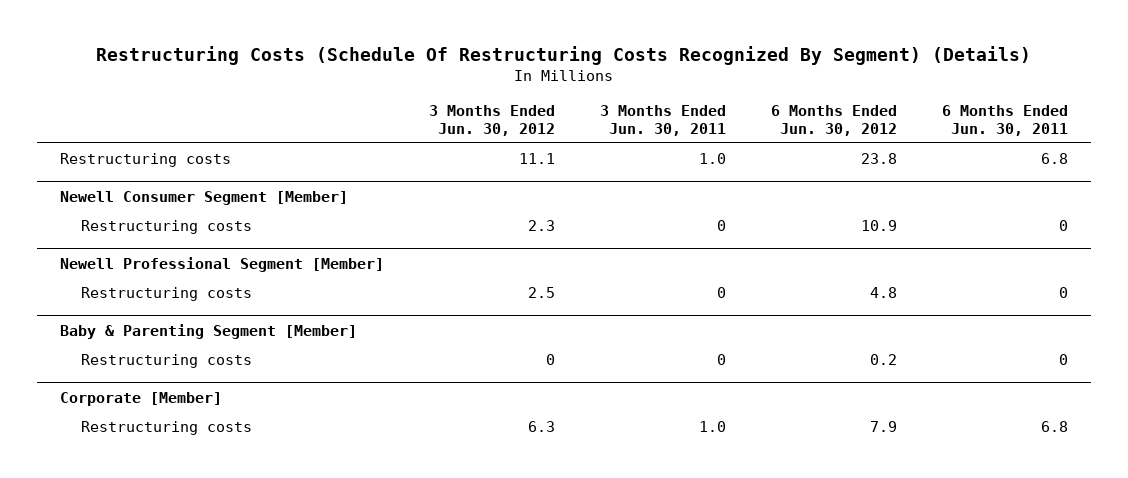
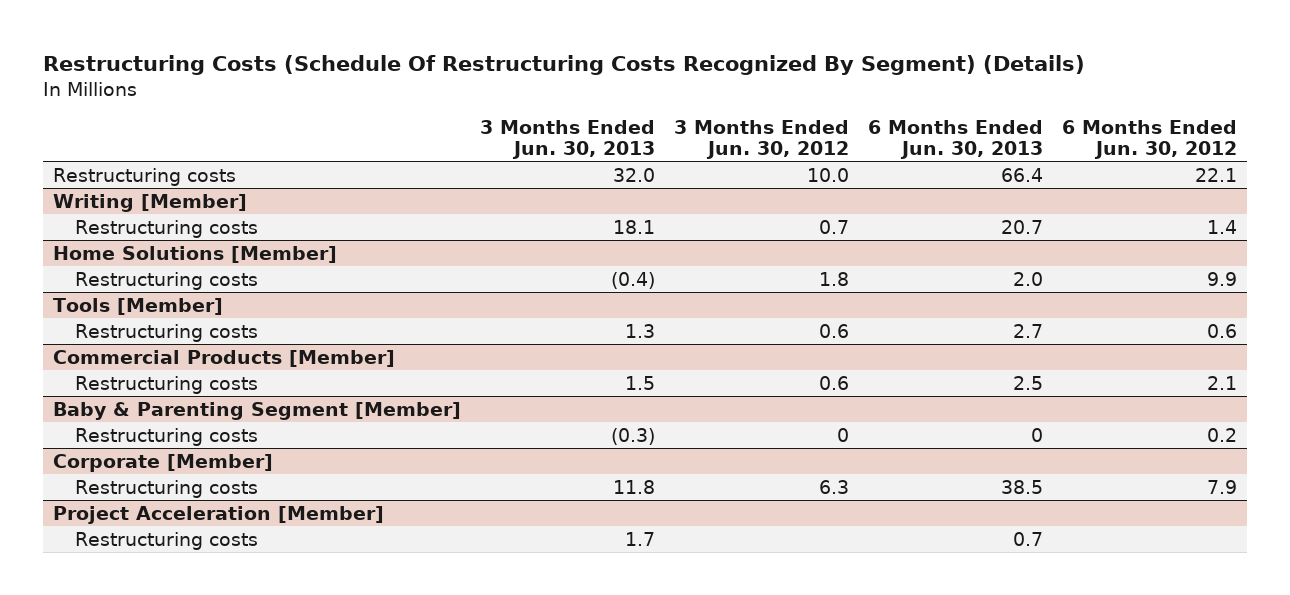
- | 3 Months Ended Jun. 30, 2012 | 3 Months Ended Jun. 30, 2011 | 6 Months Ended Jun. 30, 2012 | 6 Months Ended Jun. 30, 2011
+ | 3 Months Ended Jun. 30, 2013 | 3 Months Ended Jun. 30, 2012 | 6 Months Ended Jun. 30, 2013 | 6 Months Ended Jun. 30, 2012
- Restructuring costs | 11.1 | 1.0 | 23.8 | 6.8
- Newell Consumer Segment [Member]
- Restructuring costs | 2.3 | 0 | 10.9 | 0
- Newell Professional Segment [Member]
- Restructuring costs | 2.5 | 0 | 4.8 | 0
+ Restructuring costs | 32.0 | 10.0 | 66.4 | 22.1
+ Writing [Member]
+ Restructuring costs | 18.1 | 0.7 | 20.7 | 1.4
+ Home Solutions [Member]
+ Restructuring costs | (0.4) | 1.8 | 2.0 | 9.9
+ Tools [Member]
+ Restructuring costs | 1.3 | 0.6 | 2.7 | 0.6
+ Commercial Products [Member]
+ Restructuring costs | 1.5 | 0.6 | 2.5 | 2.1
+ Project Acceleration [Member]
+ Restructuring costs | 1.7 | | 0.7 |

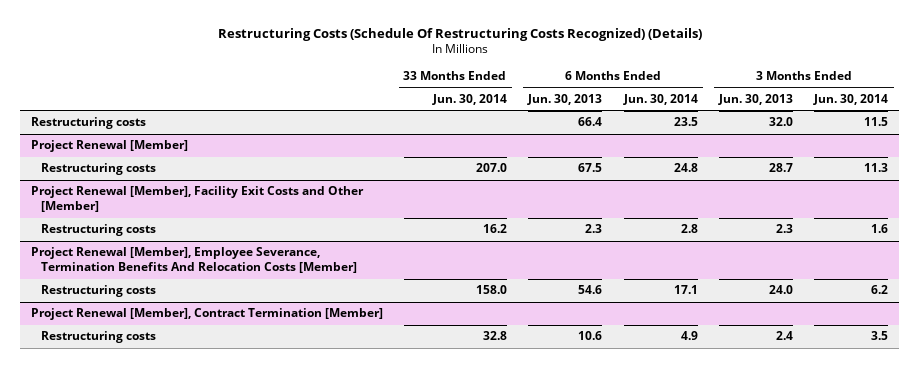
- Restructuring Costs (Schedule Of Restructuring Costs Recognized By Segment) (Details)
+ Restructuring Costs (Schedule Of Restructuring Costs Recognized) (Details)
- | 3 Months Ended Jun. 30, 2013 | 3 Months Ended Jun. 30, 2012 | 6 Months Ended Jun. 30, 2013 | 6 Months Ended Jun. 30, 2012
+ | 33 Months Ended Jun. 30, 2014 | 6 Months Ended Jun. 30, 2013 | 6 Months Ended Jun. 30, 2014 | 3 Months Ended Jun. 30, 2013 | 3 Months Ended Jun. 30, 2014
- Writing [Member]
- Restructuring costs | 18.1 | 0.7 | 20.7 | 1.4
- Home Solutions [Member]
- Restructuring costs | (0.4) | 1.8 | 2.0 | 9.9
- Tools [Member]
- Restructuring costs | 1.3 | 0.6 | 2.7 | 0.6
- Commercial Products [Member]
- Restructuring costs | 1.5 | 0.6 | 2.5 | 2.1
- Baby & Parenting Segment [Member]
- Restructuring costs | (0.3) | 0 | 0 | 0.2
- Corporate [Member]
- Restructuring costs | 11.8 | 6.3 | 38.5 | 7.9
- Project Acceleration [Member]
- Restructuring costs | 1.7 | | 0.7 |
+ Project Renewal [Member]
+ Restructuring costs | 207.0 | 67.5 | 24.8 | 28.7 | 11.3
+ Project Renewal [Member], Facility Exit Costs and Other [Member]
+ Restructuring costs | 16.2 | 2.3 | 2.8 | 2.3 | 1.6
+ Project Renewal [Member], Employee Severance, Termination Benefits And Relocation Costs [Member]
+ Restructuring costs | 158.0 | 54.6 | 17.1 | 24.0 | 6.2
+ Project Renewal [Member], Contract Termination [Member]
+ Restructuring costs | 32.8 | 10.6 | 4.9 | 2.4 | 3.5

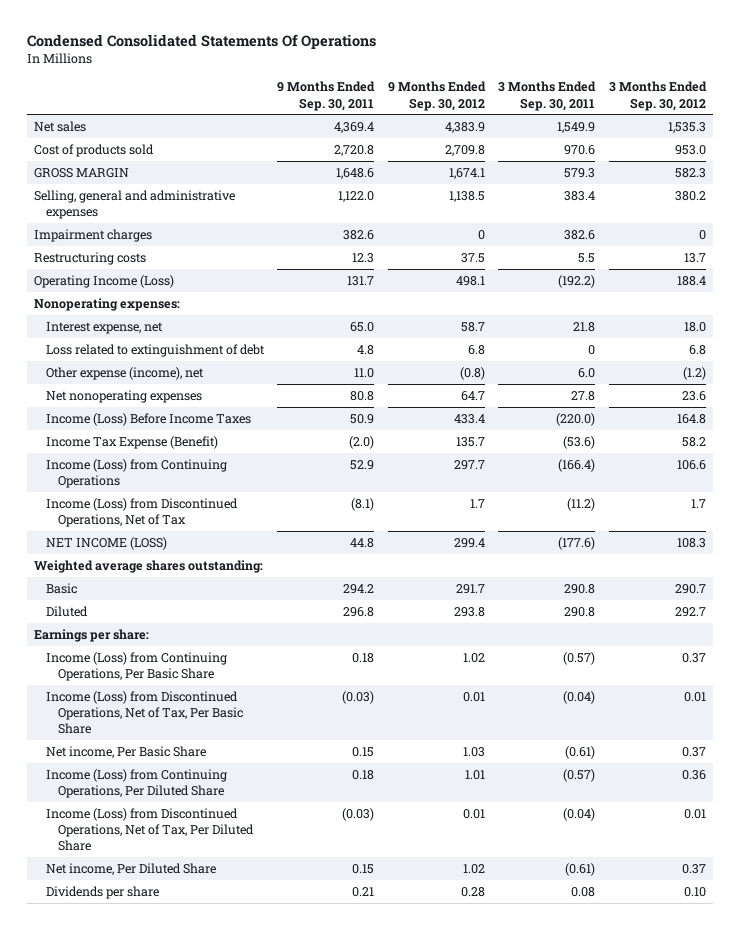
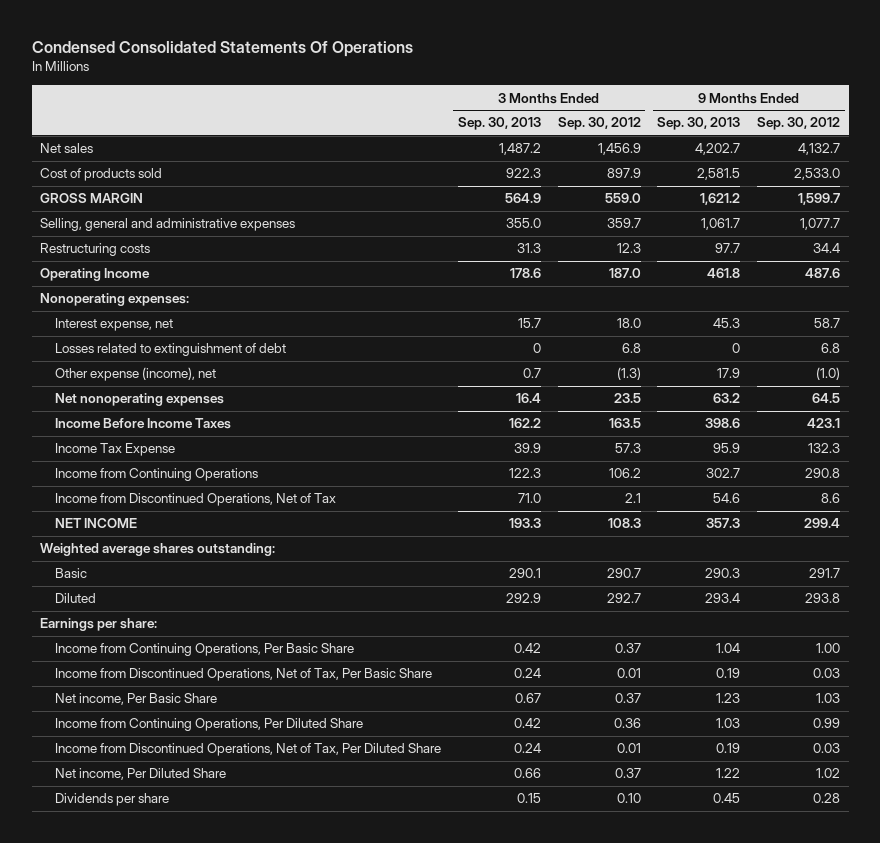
- | 9 Months Ended Sep. 30, 2011 | 9 Months Ended Sep. 30, 2012 | 3 Months Ended Sep. 30, 2011 | 3 Months Ended Sep. 30, 2012
+ | 3 Months Ended Sep. 30, 2013 | 3 Months Ended Sep. 30, 2012 | 9 Months Ended Sep. 30, 2013 | 9 Months Ended Sep. 30, 2012
- Net sales | 4,369.4 | 4,383.9 | 1,549.9 | 1,535.3
- Cost of products sold | 2,720.8 | 2,709.8 | 970.6 | 953.0
- GROSS MARGIN | 1,648.6 | 1,674.1 | 579.3 | 582.3
- Selling, general and administrative expenses | 1,122.0 | 1,138.5 | 383.4 | 380.2
- Impairment charges | 382.6 | 0 | 382.6 | 0
- Restructuring costs | 12.3 | 37.5 | 5.5 | 13.7
- Operating Income (Loss) | 131.7 | 498.1 | (192.2) | 188.4
+ Net sales | 1,487.2 | 1,456.9 | 4,202.7 | 4,132.7
+ Cost of products sold | 922.3 | 897.9 | 2,581.5 | 2,533.0
+ GROSS MARGIN | 564.9 | 559.0 | 1,621.2 | 1,599.7
+ Selling, general and administrative expenses | 355.0 | 359.7 | 1,061.7 | 1,077.7
+ Restructuring costs | 31.3 | 12.3 | 97.7 | 34.4
+ Operating Income | 178.6 | 187.0 | 461.8 | 487.6
- Loss related to extinguishment of debt | 4.8 | 6.8 | 0 | 6.8
- Other expense (income), net | 11.0 | (0.8) | 6.0 | (1.2)
- Net nonoperating expenses | 80.8 | 64.7 | 27.8 | 23.6
- Income (Loss) Before Income Taxes | 50.9 | 433.4 | (220.0) | 164.8
- Income Tax Expense (Benefit) | (2.0) | 135.7 | (53.6) | 58.2
- Income (Loss) from Continuing Operations | 52.9 | 297.7 | (166.4) | 106.6
- Income (Loss) from Discontinued Operations, Net of Tax | (8.1) | 1.7 | (11.2) | 1.7
- NET INCOME (LOSS) | 44.8 | 299.4 | (177.6) | 108.3
+ Losses related to extinguishment of debt | 0 | 6.8 | 0 | 6.8
+ Other expense (income), net | 0.7 | (1.3) | 17.9 | (1.0)
+ Net nonoperating expenses | 16.4 | 23.5 | 63.2 | 64.5
+ Income Before Income Taxes | 162.2 | 163.5 | 398.6 | 423.1
+ Income Tax Expense | 39.9 | 57.3 | 95.9 | 132.3
+ Income from Continuing Operations | 122.3 | 106.2 | 302.7 | 290.8
+ Income from Discontinued Operations, Net of Tax | 71.0 | 2.1 | 54.6 | 8.6
+ NET INCOME | 193.3 | 108.3 | 357.3 | 299.4
- Income (Loss) from Continuing Operations, Per Basic Share | 0.18 | 1.02 | (0.57) | 0.37
- Income (Loss) from Discontinued Operations, Net of Tax, Per Basic Share | (0.03) | 0.01 | (0.04) | 0.01
+ Income from Continuing Operations, Per Basic Share | 0.42 | 0.37 | 1.04 | 1.00
+ Income from Discontinued Operations, Net of Tax, Per Basic Share | 0.24 | 0.01 | 0.19 | 0.03
- Income (Loss) from Continuing Operations, Per Diluted Share | 0.18 | 1.01 | (0.57) | 0.36
- Income (Loss) from Discontinued Operations, Net of Tax, Per Diluted Share | (0.03) | 0.01 | (0.04) | 0.01
+ Income from Continuing Operations, Per Diluted Share | 0.42 | 0.36 | 1.03 | 0.99
+ Income from Discontinued Operations, Net of Tax, Per Diluted Share | 0.24 | 0.01 | 0.19 | 0.03

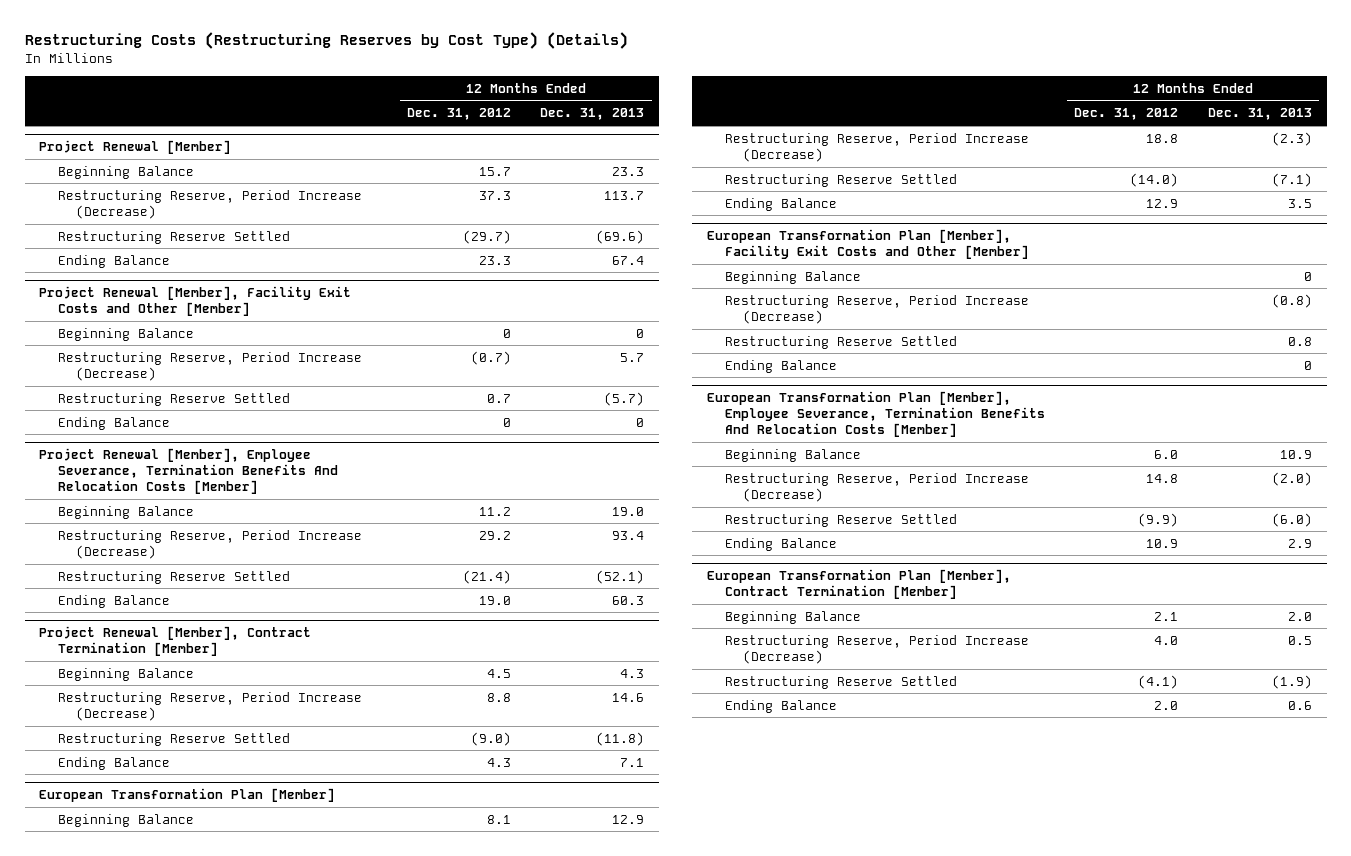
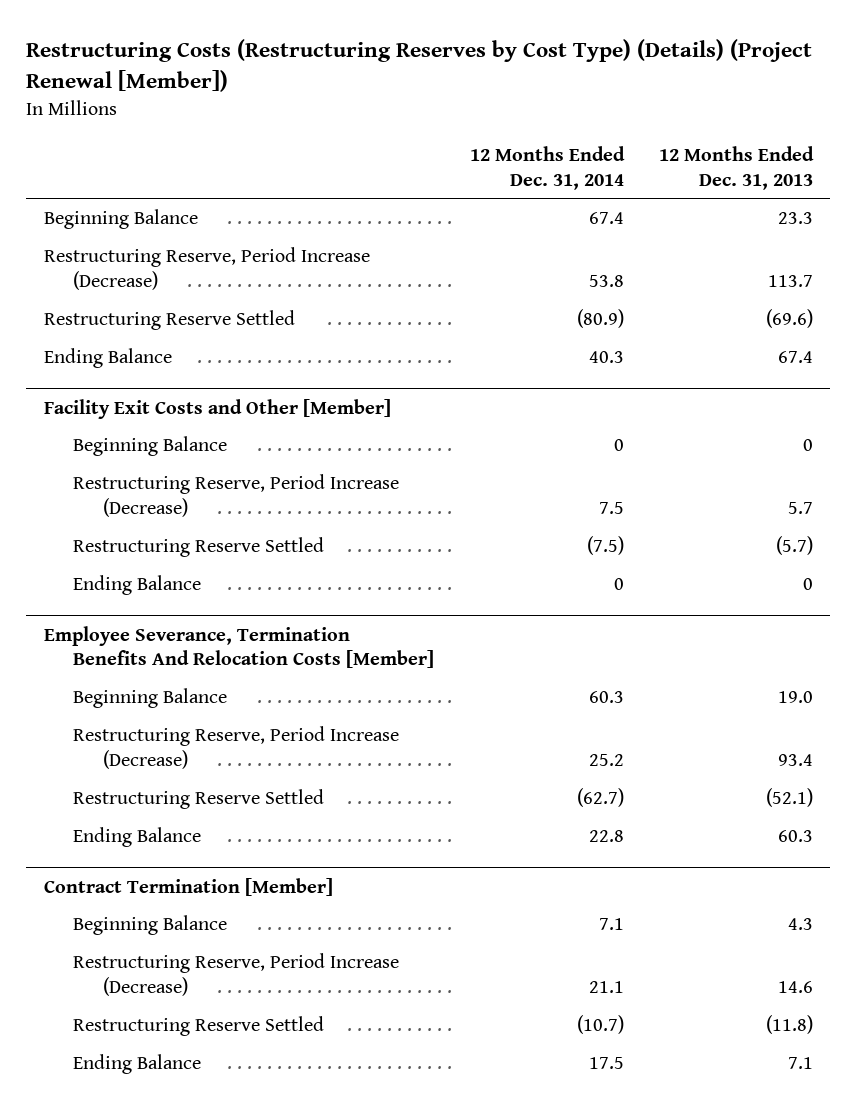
- Restructuring Costs (Restructuring Reserves by Cost Type) (Details)
+ Restructuring Costs (Restructuring Reserves by Cost Type) (Details) (Project Renewal [Member])
- | 12 Months Ended Dec. 31, 2012 | 12 Months Ended Dec. 31, 2013
+ | 12 Months Ended Dec. 31, 2014 | 12 Months Ended Dec. 31, 2013
- Project Renewal [Member]
- Project Renewal [Member], Facility Exit Costs and Other [Member]
+ Facility Exit Costs and Other [Member]
- Project Renewal [Member], Employee Severance, Termination Benefits And Relocation Costs [Member]
+ Employee Severance, Termination Benefits And Relocation Costs [Member]
- Project Renewal [Member], Contract Termination [Member]
+ Contract Termination [Member]
- European Transformation Plan [Member]
- Beginning Balance | 8.1 | 12.9
- Restructuring Reserve, Period Increase (Decrease) | 18.8 | (2.3)
- Restructuring Reserve Settled | (14.0) | (7.1)
- Ending Balance | 12.9 | 3.5
- European Transformation Plan [Member], Facility Exit Costs and Other [Member]
- Beginning Balance | | 0
- Restructuring Reserve, Period Increase (Decrease) | | (0.8)
- Restructuring Reserve Settled | | 0.8
- Ending Balance | | 0
- European Transformation Plan [Member], Employee Severance, Termination Benefits And Relocation Costs [Member]
- Beginning Balance | 6.0 | 10.9
- Restructuring Reserve, Period Increase (Decrease) | 14.8 | (2.0)
- Restructuring Reserve Settled | (9.9) | (6.0)
- Ending Balance | 10.9 | 2.9
- European Transformation Plan [Member], Contract Termination [Member]
- Beginning Balance | 2.1 | 2.0
- Restructuring Reserve, Period Increase (Decrease) | 4.0 | 0.5
- Restructuring Reserve Settled | (4.1) | (1.9)
- Ending Balance | 2.0 | 0.6

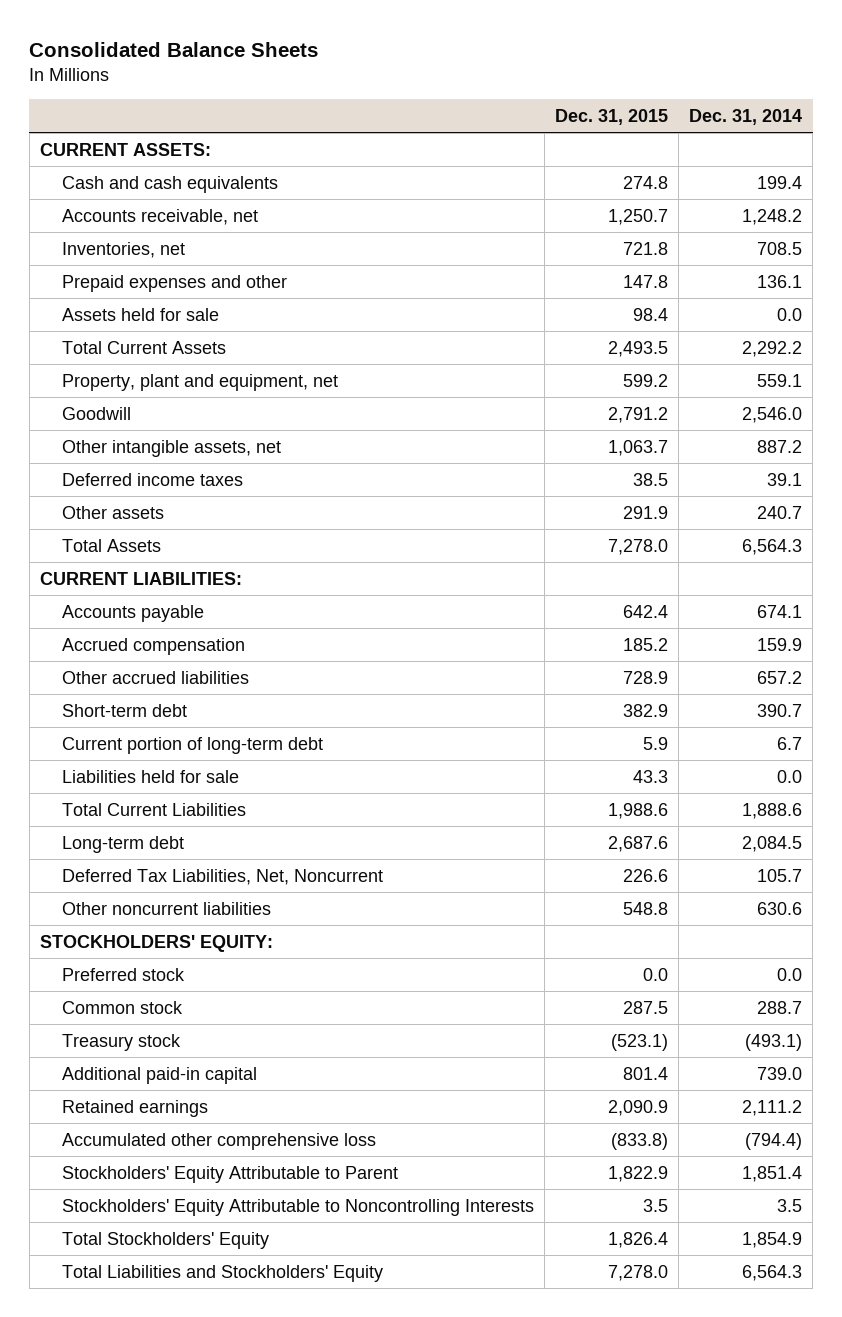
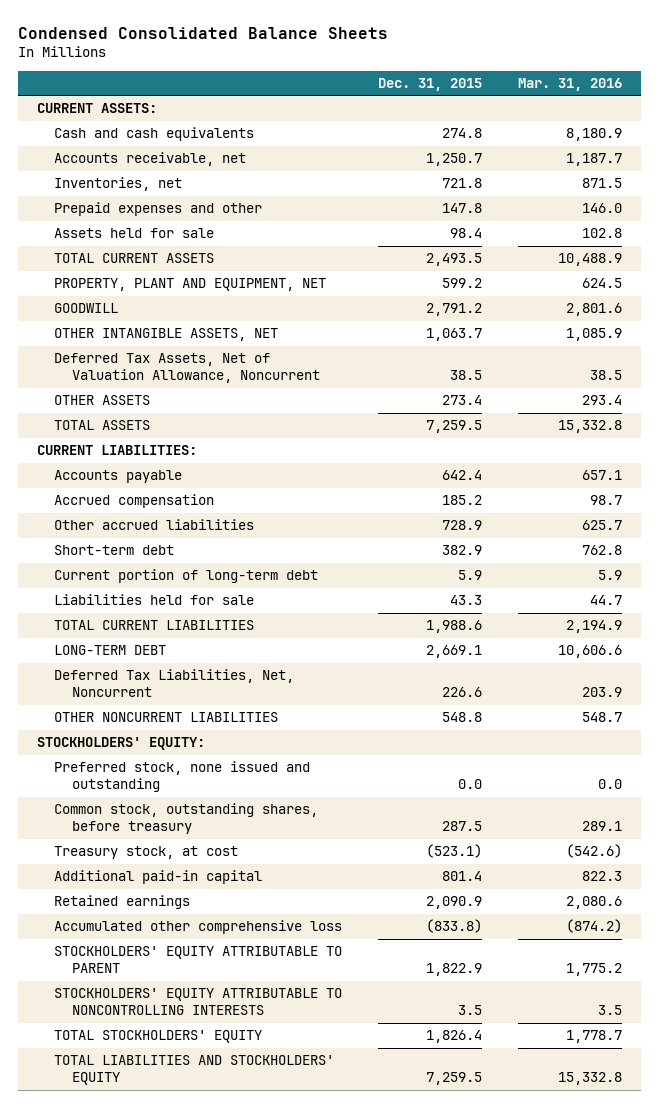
- Consolidated Balance Sheets
+ Condensed Consolidated Balance Sheets
- | Dec. 31, 2015 | Dec. 31, 2014
+ | Dec. 31, 2015 | Mar. 31, 2016
- Total Current Assets | 2,493.5 | 2,292.2
- Property, plant and equipment, net | 599.2 | 559.1
- Goodwill | 2,791.2 | 2,546.0
- Other intangible assets, net | 1,063.7 | 887.2
- Deferred income taxes | 38.5 | 39.1
- Other assets | 291.9 | 240.7
- Total Assets | 7,278.0 | 6,564.3
+ TOTAL CURRENT ASSETS | 2,493.5 | 10,488.9
+ PROPERTY, PLANT AND EQUIPMENT, NET | 599.2 | 624.5
+ GOODWILL | 2,791.2 | 2,801.6
+ OTHER INTANGIBLE ASSETS, NET | 1,063.7 | 1,085.9
+ Deferred Tax Assets, Net of Valuation Allowance, Noncurrent | 38.5 | 38.5
+ OTHER ASSETS | 273.4 | 293.4
+ TOTAL ASSETS | 7,259.5 | 15,332.8
- Total Current Liabilities | 1,988.6 | 1,888.6
- Long-term debt | 2,687.6 | 2,084.5
+ TOTAL CURRENT LIABILITIES | 1,988.6 | 2,194.9
+ LONG-TERM DEBT | 2,669.1 | 10,606.6
- Other noncurrent liabilities | 548.8 | 630.6
+ OTHER NONCURRENT LIABILITIES | 548.8 | 548.7
- Preferred stock | 0.0 | 0.0
- Common stock | 287.5 | 288.7
- Treasury stock | (523.1) | (493.1)
+ Preferred stock, none issued and outstanding | 0.0 | 0.0
+ Common stock, outstanding shares, before treasury | 287.5 | 289.1
+ Treasury stock, at cost | (523.1) | (542.6)
- Stockholders' Equity Attributable to Parent | 1,822.9 | 1,851.4
- Stockholders' Equity Attributable to Noncontrolling Interests | 3.5 | 3.5
- Total Stockholders' Equity | 1,826.4 | 1,854.9
- Total Liabilities and Stockholders' Equity | 7,278.0 | 6,564.3
+ STOCKHOLDERS' EQUITY ATTRIBUTABLE TO PARENT | 1,822.9 | 1,775.2
+ STOCKHOLDERS' EQUITY ATTRIBUTABLE TO NONCONTROLLING INTERESTS | 3.5 | 3.5
+ TOTAL STOCKHOLDERS' EQUITY | 1,826.4 | 1,778.7
+ TOTAL LIABILITIES AND STOCKHOLDERS' EQUITY | 7,259.5 | 15,332.8

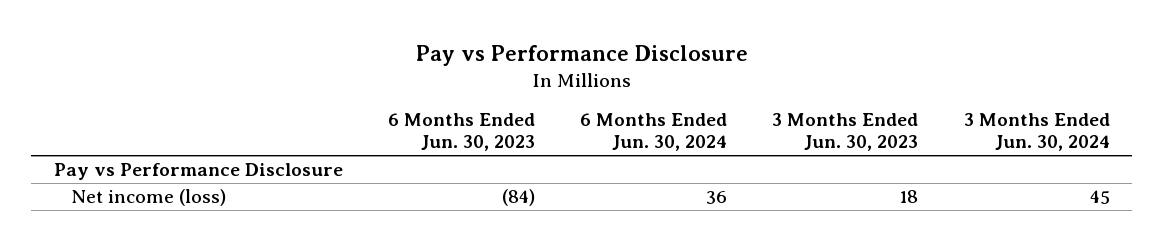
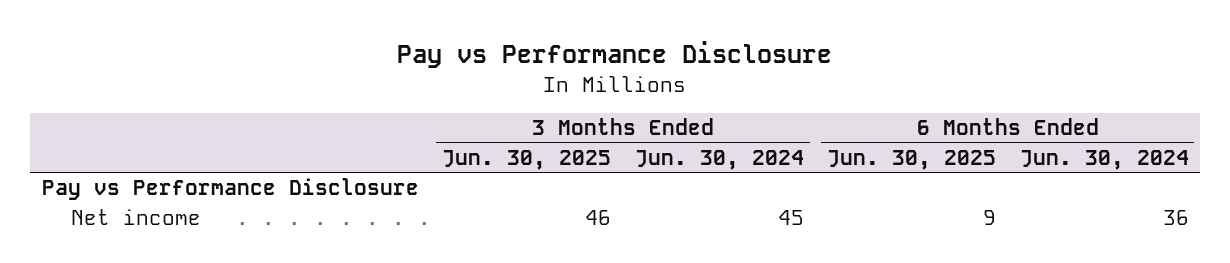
- | 6 Months Ended Jun. 30, 2023 | 6 Months Ended Jun. 30, 2024 | 3 Months Ended Jun. 30, 2023 | 3 Months Ended Jun. 30, 2024
+ | 3 Months Ended Jun. 30, 2025 | 3 Months Ended Jun. 30, 2024 | 6 Months Ended Jun. 30, 2025 | 6 Months Ended Jun. 30, 2024
- Net income (loss) | (84) | 36 | 18 | 45
+ Net income | 46 | 45 | 9 | 36

